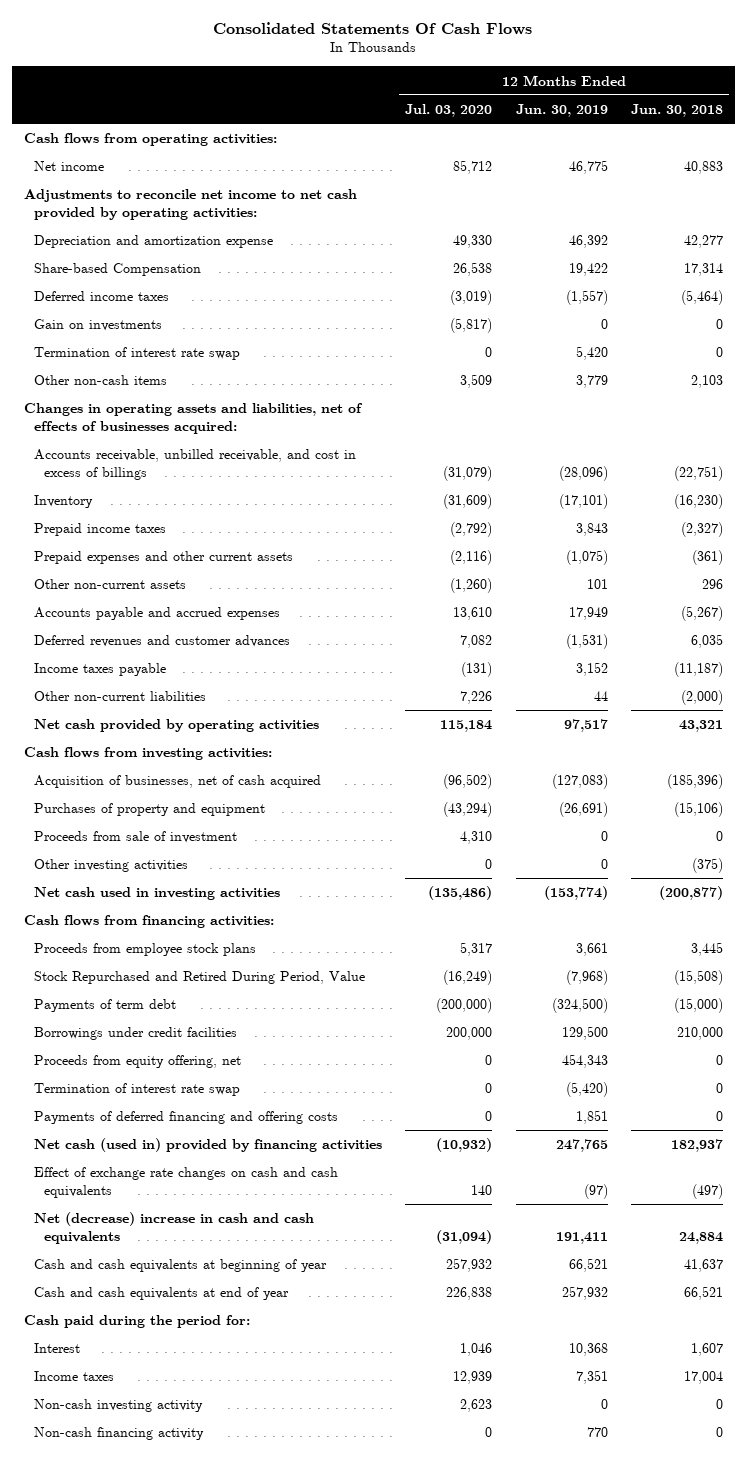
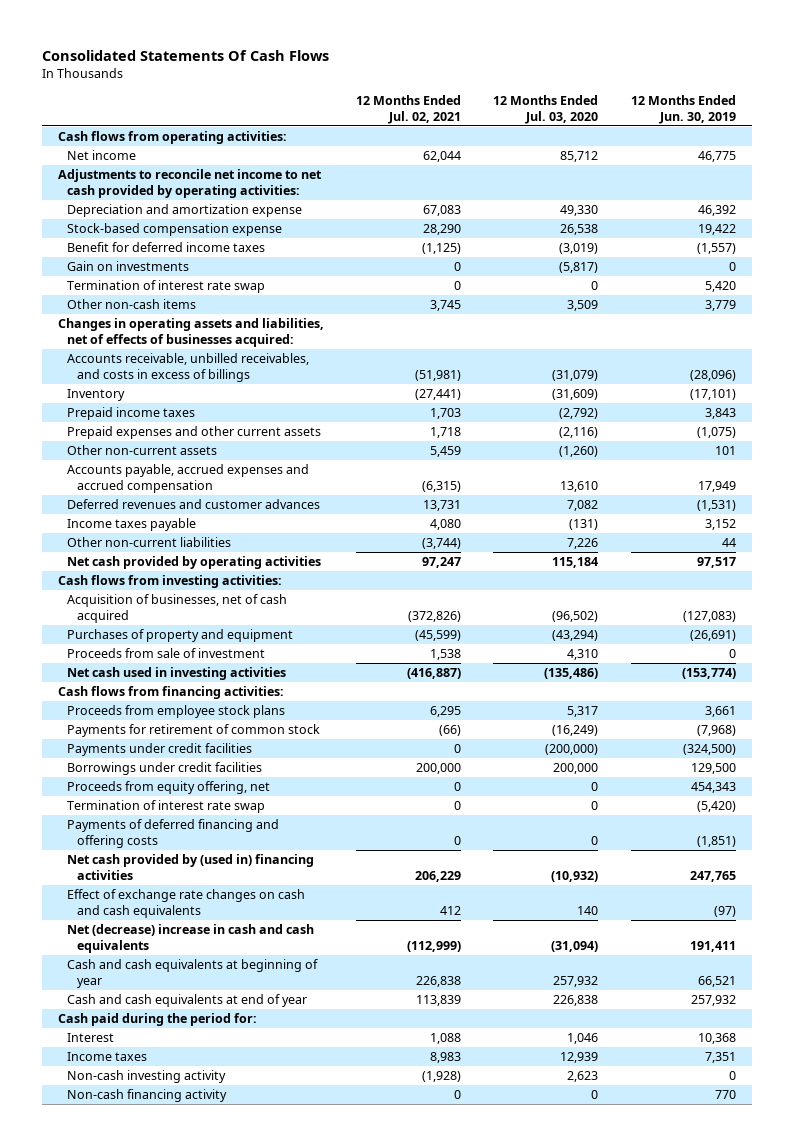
- | 12 Months Ended Jul. 03, 2020 | 12 Months Ended Jun. 30, 2019 | 12 Months Ended Jun. 30, 2018
+ | 12 Months Ended Jul. 02, 2021 | 12 Months Ended Jul. 03, 2020 | 12 Months Ended Jun. 30, 2019
- Share-based Compensation | 26,538 | 19,422 | 17,314
- Deferred income taxes | (3,019) | (1,557) | (5,464)
+ Stock-based compensation expense | 28,290 | 26,538 | 19,422
+ Benefit for deferred income taxes | (1,125) | (3,019) | (1,557)
- Accounts receivable, unbilled receivable, and cost in excess of billings | (31,079) | (28,096) | (22,751)
+ Accounts receivable, unbilled receivables, and costs in excess of billings | (51,981) | (31,079) | (28,096)
- Accounts payable and accrued expenses | 13,610 | 17,949 | (5,267)
+ Accounts payable, accrued expenses and accrued compensation | (6,315) | 13,610 | 17,949
- Other investing activities | 0 | 0 | (375)
- Stock Repurchased and Retired During Period, Value | (16,249) | (7,968) | (15,508)
- Payments of term debt | (200,000) | (324,500) | (15,000)
+ Payments for retirement of common stock | (66) | (16,249) | (7,968)
+ Payments under credit facilities | 0 | (200,000) | (324,500)
- Payments of deferred financing and offering costs | 0 | 1,851 | 0
- Net cash (used in) provided by financing activities | (10,932) | 247,765 | 182,937
+ Payments of deferred financing and offering costs | 0 | 0 | (1,851)
+ Net cash provided by (used in) financing activities | 206,229 | (10,932) | 247,765

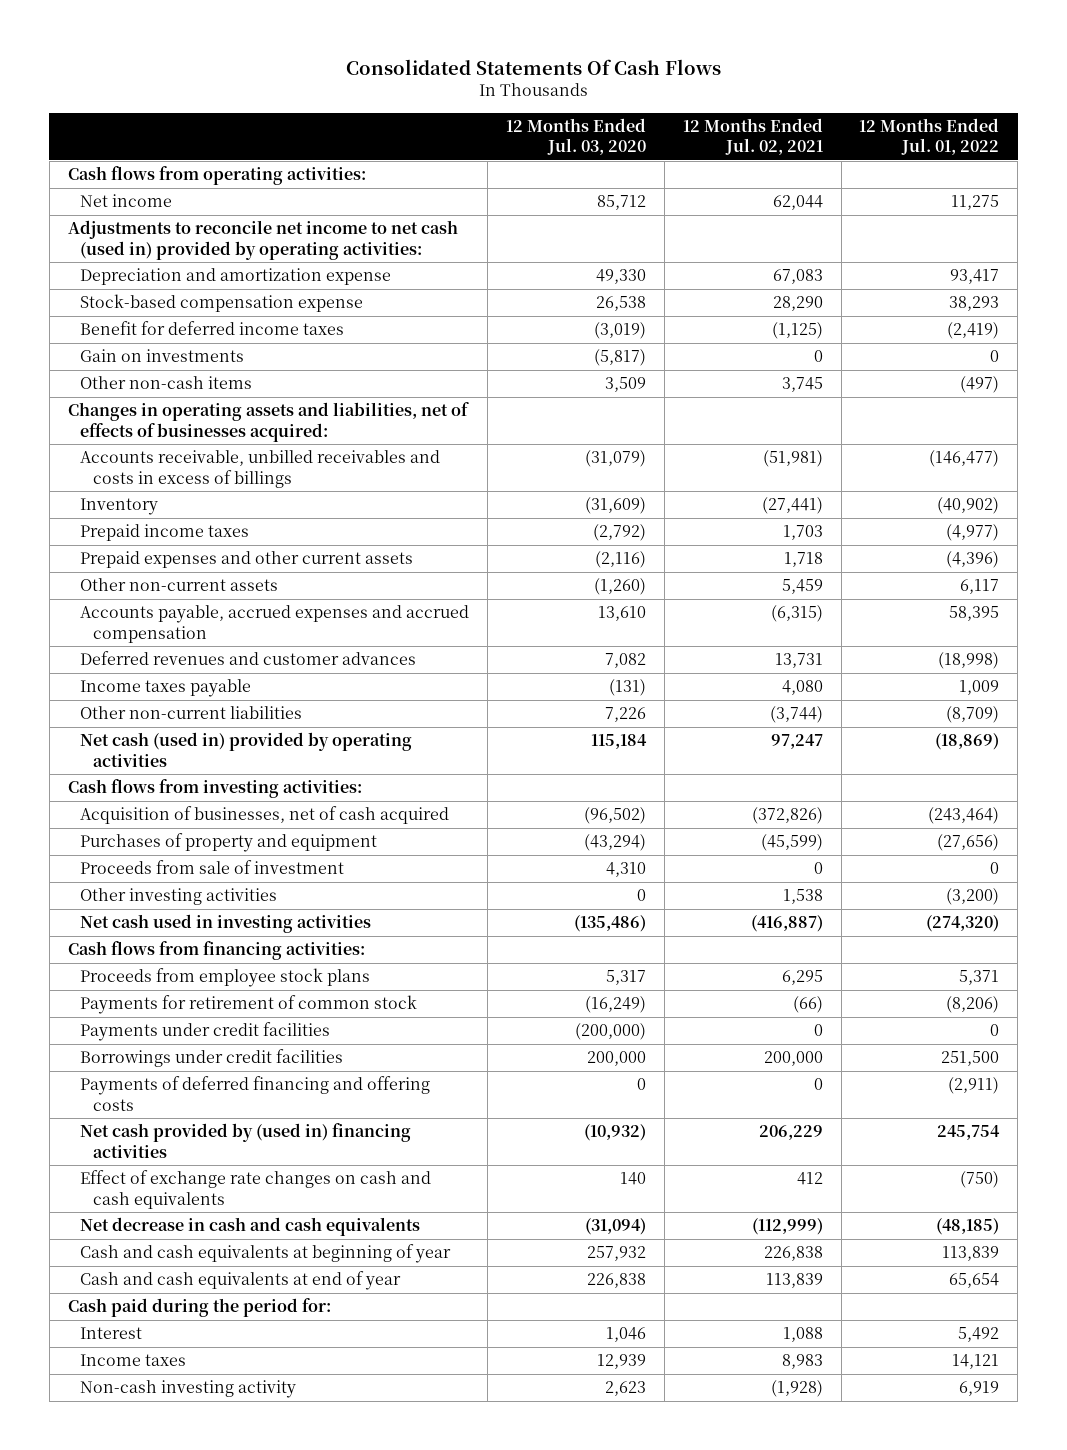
- | 12 Months Ended Jul. 02, 2021 | 12 Months Ended Jul. 03, 2020 | 12 Months Ended Jun. 30, 2019
+ | 12 Months Ended Jul. 03, 2020 | 12 Months Ended Jul. 02, 2021 | 12 Months Ended Jul. 01, 2022
- Adjustments to reconcile net income to net cash provided by operating activities:
+ Adjustments to reconcile net income to net cash (used in) provided by operating activities:
- Termination of interest rate swap | 0 | 0 | 5,420
- Accounts receivable, unbilled receivables, and costs in excess of billings | (51,981) | (31,079) | (28,096)
+ Accounts receivable, unbilled receivables and costs in excess of billings | (31,079) | (51,981) | (146,477)
- Net cash provided by operating activities | 97,247 | 115,184 | 97,517
+ Net cash (used in) provided by operating activities | 115,184 | 97,247 | (18,869)
- Proceeds from sale of investment | 1,538 | 4,310 | 0
+ Proceeds from sale of investment | 4,310 | 0 | 0
+ Other investing activities | 0 | 1,538 | (3,200)
- Proceeds from equity offering, net | 0 | 0 | 454,343
- Termination of interest rate swap | 0 | 0 | (5,420)
- Net (decrease) increase in cash and cash equivalents | (112,999) | (31,094) | 191,411
+ Net decrease in cash and cash equivalents | (31,094) | (112,999) | (48,185)
- Non-cash financing activity | 0 | 0 | 770

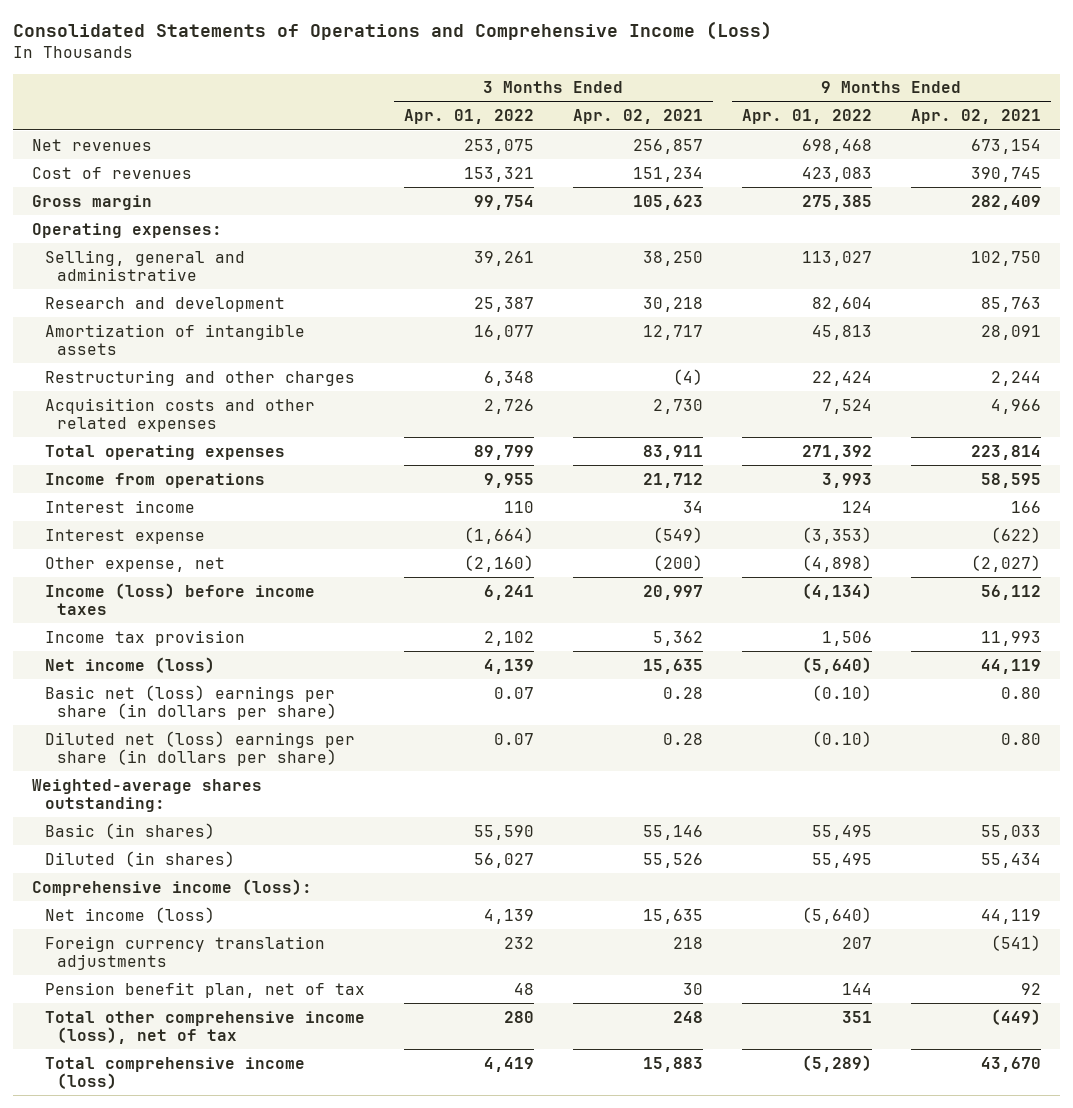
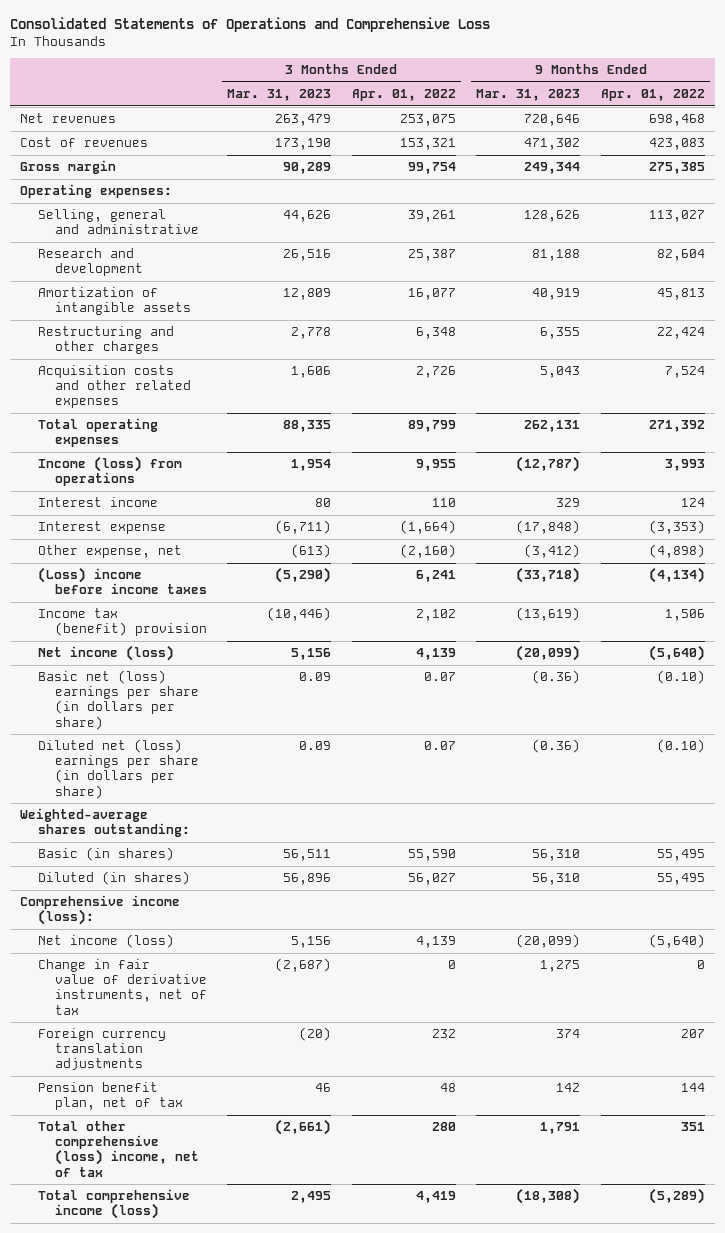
- Consolidated Statements of Operations and Comprehensive Income (Loss)
+ Consolidated Statements of Operations and Comprehensive Loss
- | 3 Months Ended Apr. 01, 2022 | 3 Months Ended Apr. 02, 2021 | 9 Months Ended Apr. 01, 2022 | 9 Months Ended Apr. 02, 2021
+ | 3 Months Ended Mar. 31, 2023 | 3 Months Ended Apr. 01, 2022 | 9 Months Ended Mar. 31, 2023 | 9 Months Ended Apr. 01, 2022
- Income from operations | 9,955 | 21,712 | 3,993 | 58,595
+ Income (loss) from operations | 1,954 | 9,955 | (12,787) | 3,993
- Income (loss) before income taxes | 6,241 | 20,997 | (4,134) | 56,112
- Income tax provision | 2,102 | 5,362 | 1,506 | 11,993
+ (Loss) income before income taxes | (5,290) | 6,241 | (33,718) | (4,134)
+ Income tax (benefit) provision | (10,446) | 2,102 | (13,619) | 1,506
+ Change in fair value of derivative instruments, net of tax | (2,687) | 0 | 1,275 | 0
- Total other comprehensive income (loss), net of tax | 280 | 248 | 351 | (449)
+ Total other comprehensive (loss) income, net of tax | (2,661) | 280 | 1,791 | 351

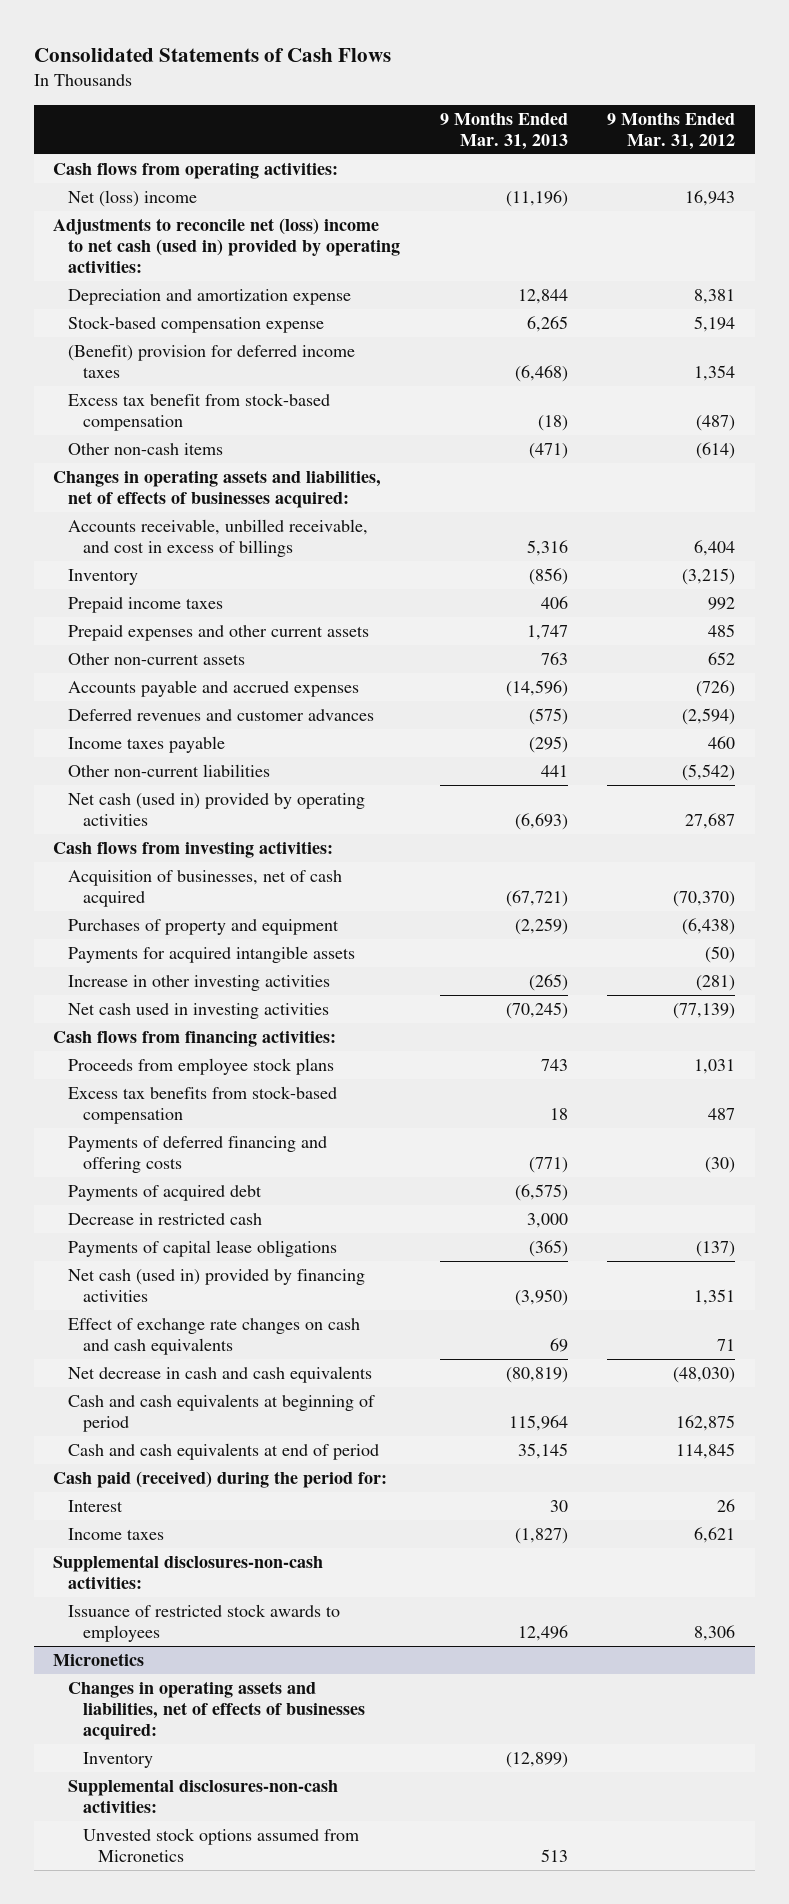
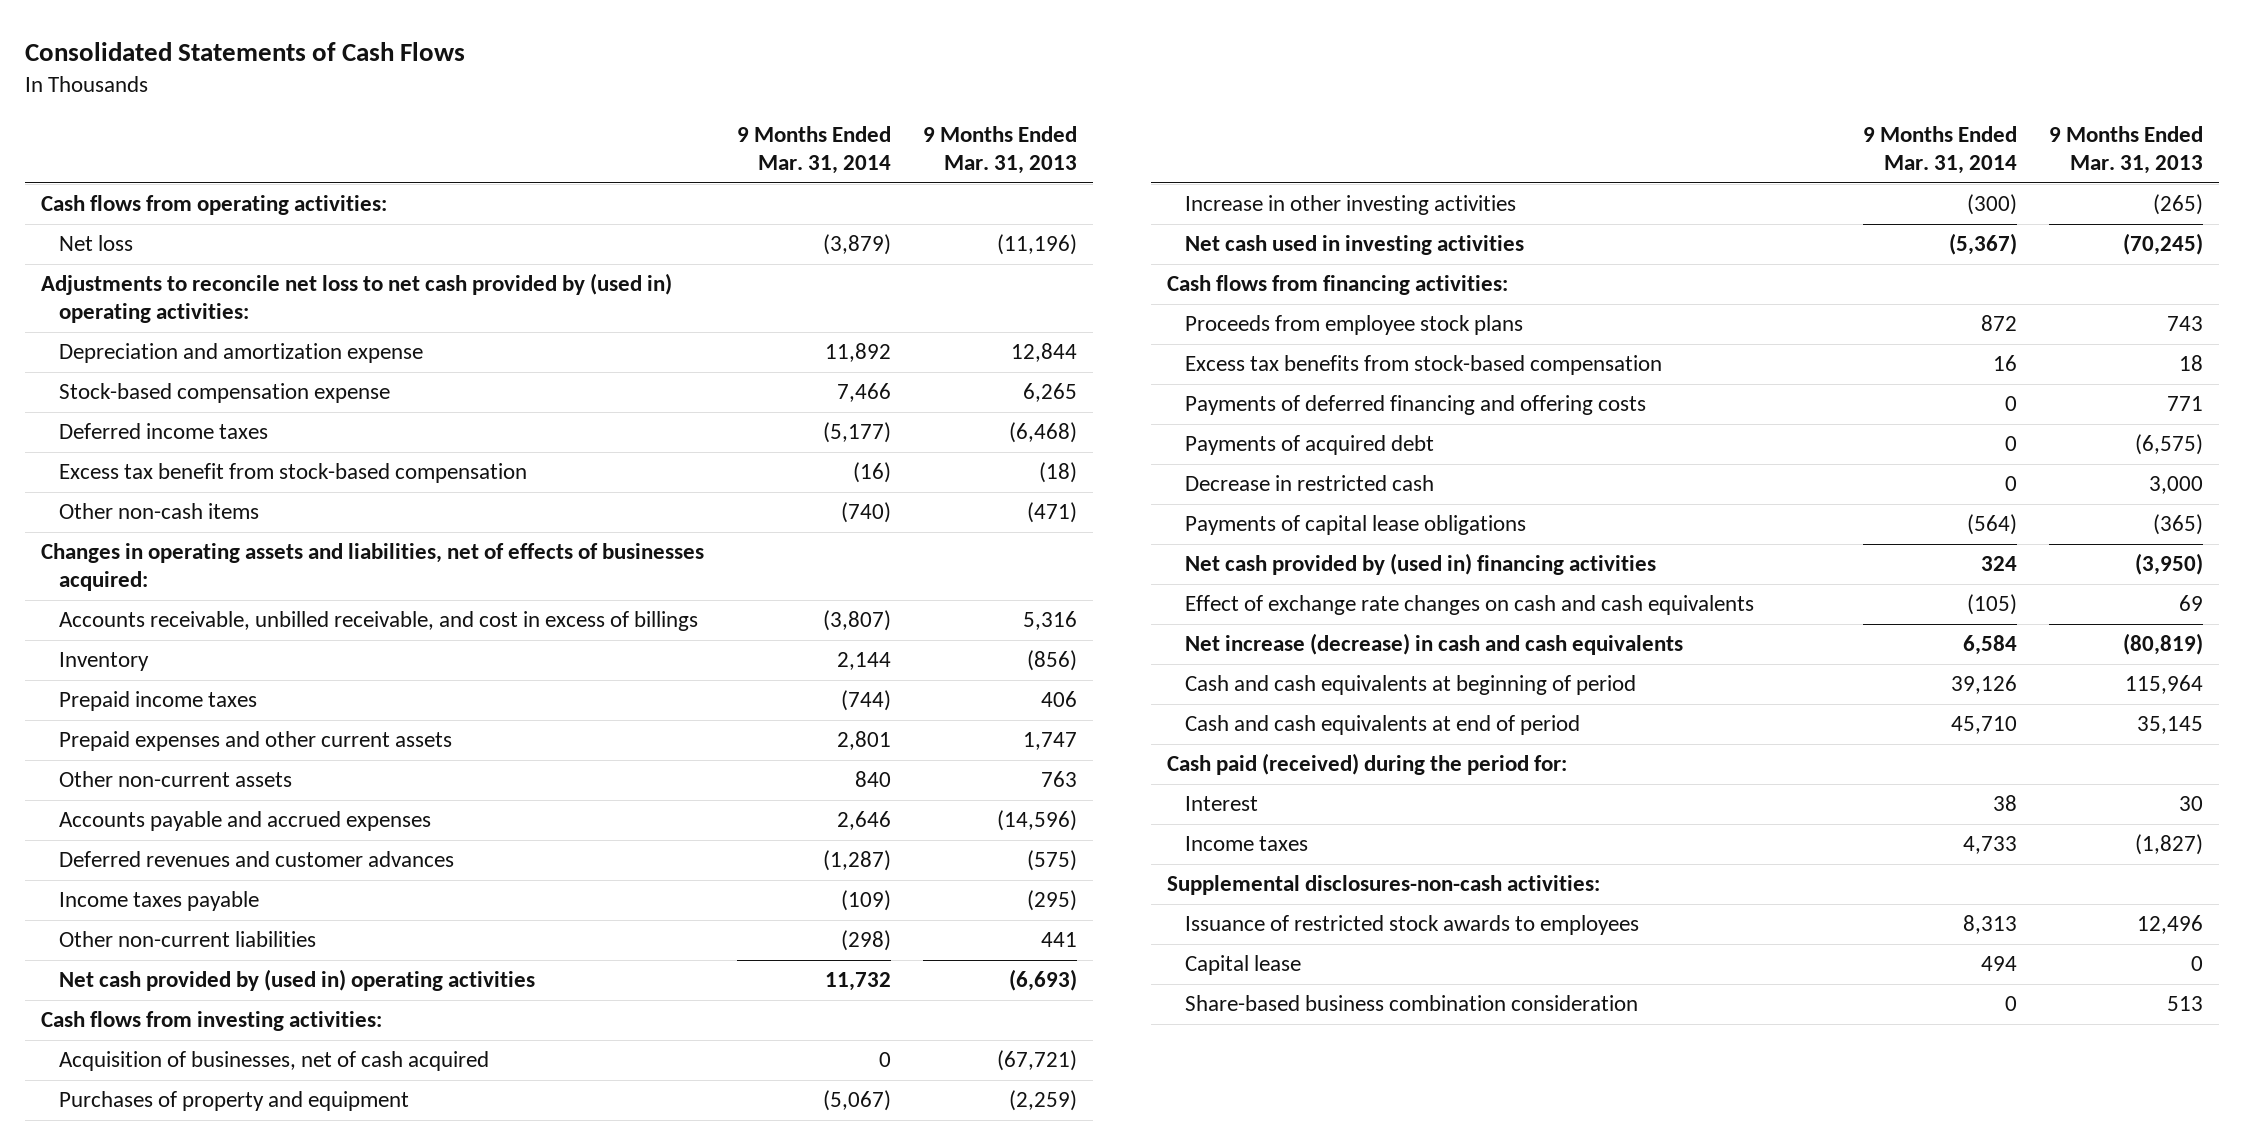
- | 9 Months Ended Mar. 31, 2013 | 9 Months Ended Mar. 31, 2012
+ | 9 Months Ended Mar. 31, 2014 | 9 Months Ended Mar. 31, 2013
- Net (loss) income | (11,196) | 16,943
- Adjustments to reconcile net (loss) income to net cash (used in) provided by operating activities:
+ Net loss | (3,879) | (11,196)
+ Adjustments to reconcile net loss to net cash provided by (used in) operating activities:
- (Benefit) provision for deferred income taxes | (6,468) | 1,354
+ Deferred income taxes | (5,177) | (6,468)
- Net cash (used in) provided by operating activities | (6,693) | 27,687
+ Net cash provided by (used in) operating activities | 11,732 | (6,693)
- Payments for acquired intangible assets | | (50)
- Payments of deferred financing and offering costs | (771) | (30)
+ Payments of deferred financing and offering costs | 0 | 771
- Net cash (used in) provided by financing activities | (3,950) | 1,351
+ Net cash provided by (used in) financing activities | 324 | (3,950)
- Net decrease in cash and cash equivalents | (80,819) | (48,030)
+ Net increase (decrease) in cash and cash equivalents | 6,584 | (80,819)
- Micronetics
- Changes in operating assets and liabilities, net of effects of businesses acquired:
- Inventory | (12,899) |
- Supplemental disclosures-non-cash activities:
- Unvested stock options assumed from Micronetics | 513 |
+ Capital lease | 494 | 0
+ Share-based business combination consideration | 0 | 513

